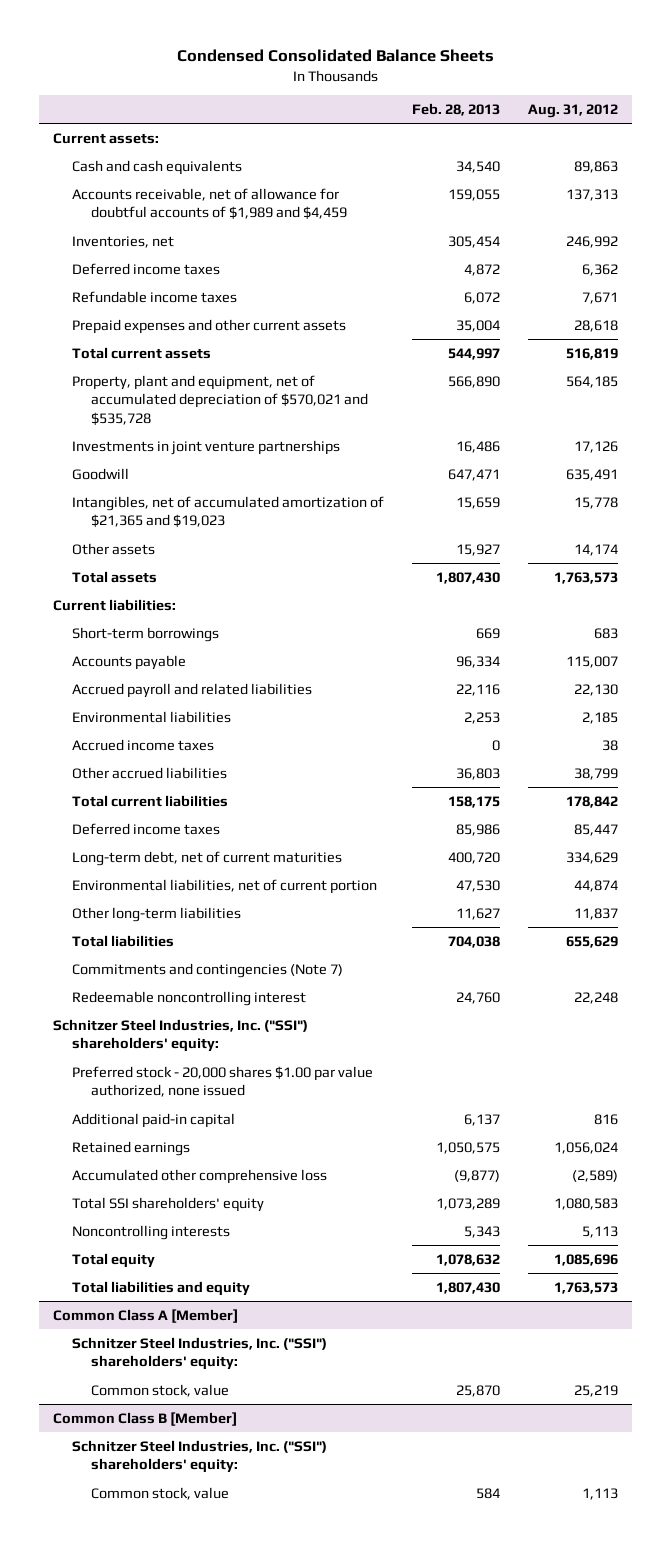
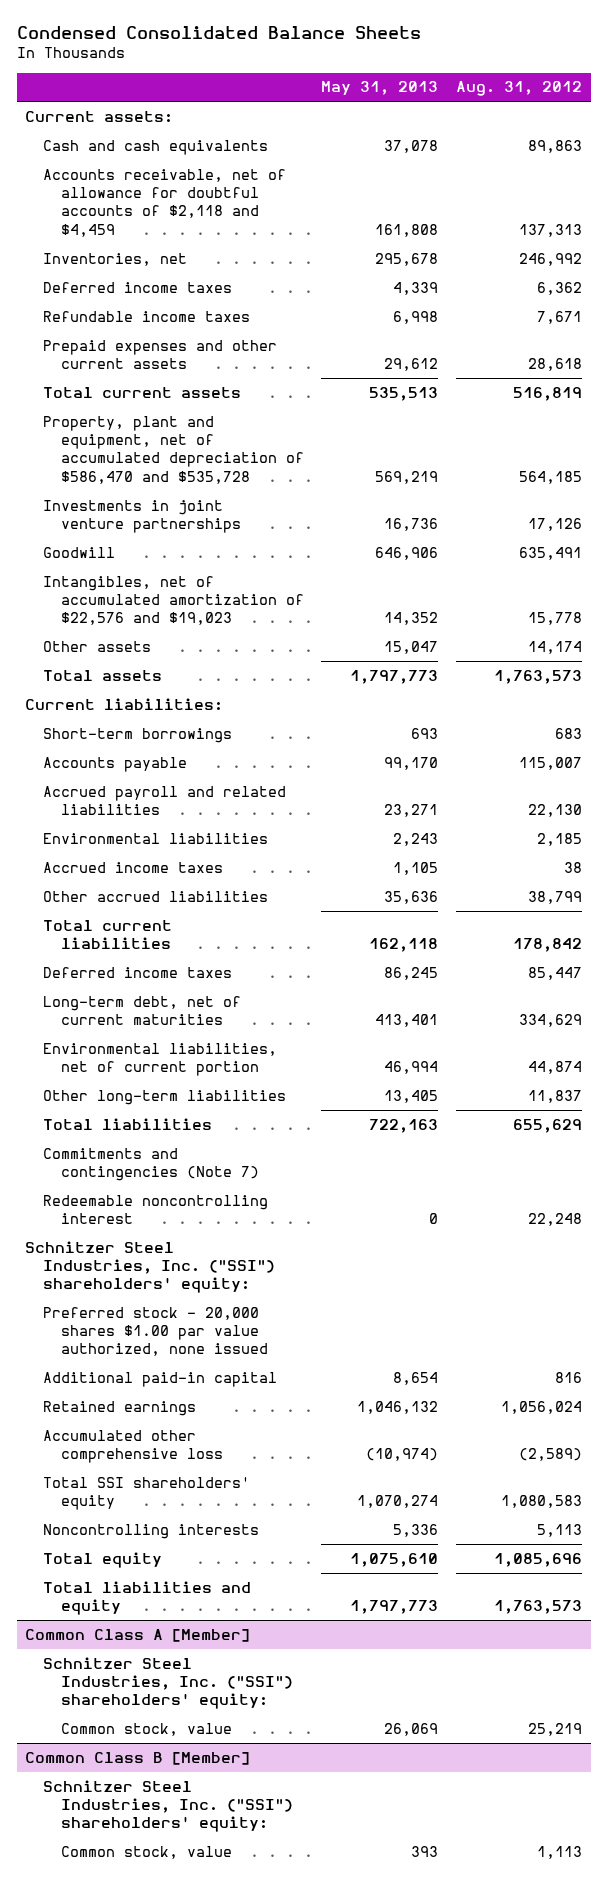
- | Feb. 28, 2013 | Aug. 31, 2012
+ | May 31, 2013 | Aug. 31, 2012
- Accounts receivable, net of allowance for doubtful accounts of $1,989 and $4,459 | 159,055 | 137,313
+ Accounts receivable, net of allowance for doubtful accounts of $2,118 and $4,459 | 161,808 | 137,313
- Property, plant and equipment, net of accumulated depreciation of $570,021 and $535,728 | 566,890 | 564,185
+ Property, plant and equipment, net of accumulated depreciation of $586,470 and $535,728 | 569,219 | 564,185
- Intangibles, net of accumulated amortization of $21,365 and $19,023 | 15,659 | 15,778
+ Intangibles, net of accumulated amortization of $22,576 and $19,023 | 14,352 | 15,778

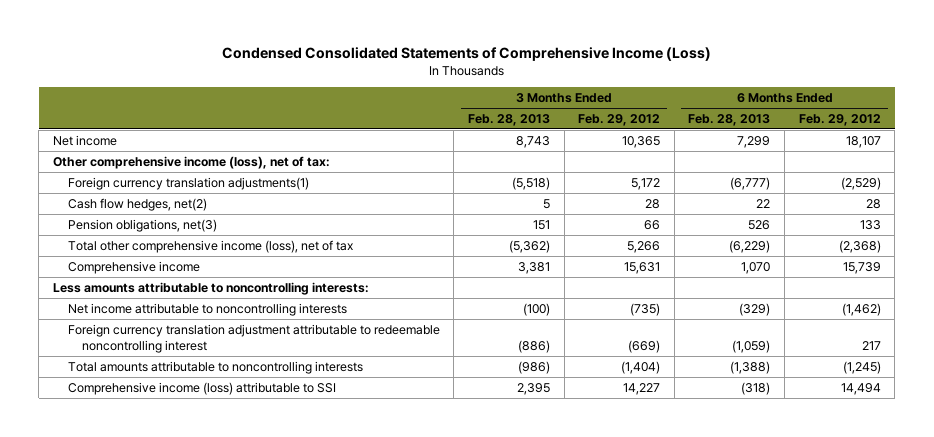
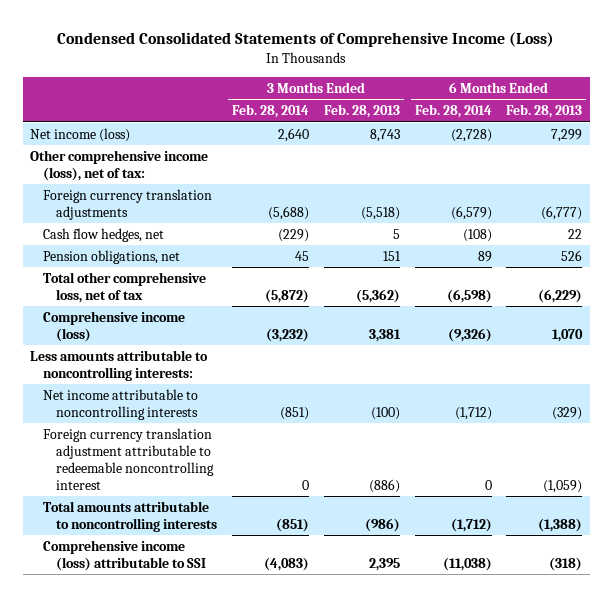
- | 3 Months Ended Feb. 28, 2013 | 3 Months Ended Feb. 29, 2012 | 6 Months Ended Feb. 28, 2013 | 6 Months Ended Feb. 29, 2012
+ | 3 Months Ended Feb. 28, 2014 | 3 Months Ended Feb. 28, 2013 | 6 Months Ended Feb. 28, 2014 | 6 Months Ended Feb. 28, 2013
- Net income | 8,743 | 10,365 | 7,299 | 18,107
+ Net income (loss) | 2,640 | 8,743 | (2,728) | 7,299
- Foreign currency translation adjustments(1) | (5,518) | 5,172 | (6,777) | (2,529)
- Cash flow hedges, net(2) | 5 | 28 | 22 | 28
- Pension obligations, net(3) | 151 | 66 | 526 | 133
- Total other comprehensive income (loss), net of tax | (5,362) | 5,266 | (6,229) | (2,368)
- Comprehensive income | 3,381 | 15,631 | 1,070 | 15,739
+ Foreign currency translation adjustments | (5,688) | (5,518) | (6,579) | (6,777)
+ Cash flow hedges, net | (229) | 5 | (108) | 22
+ Pension obligations, net | 45 | 151 | 89 | 526
+ Total other comprehensive loss, net of tax | (5,872) | (5,362) | (6,598) | (6,229)
+ Comprehensive income (loss) | (3,232) | 3,381 | (9,326) | 1,070

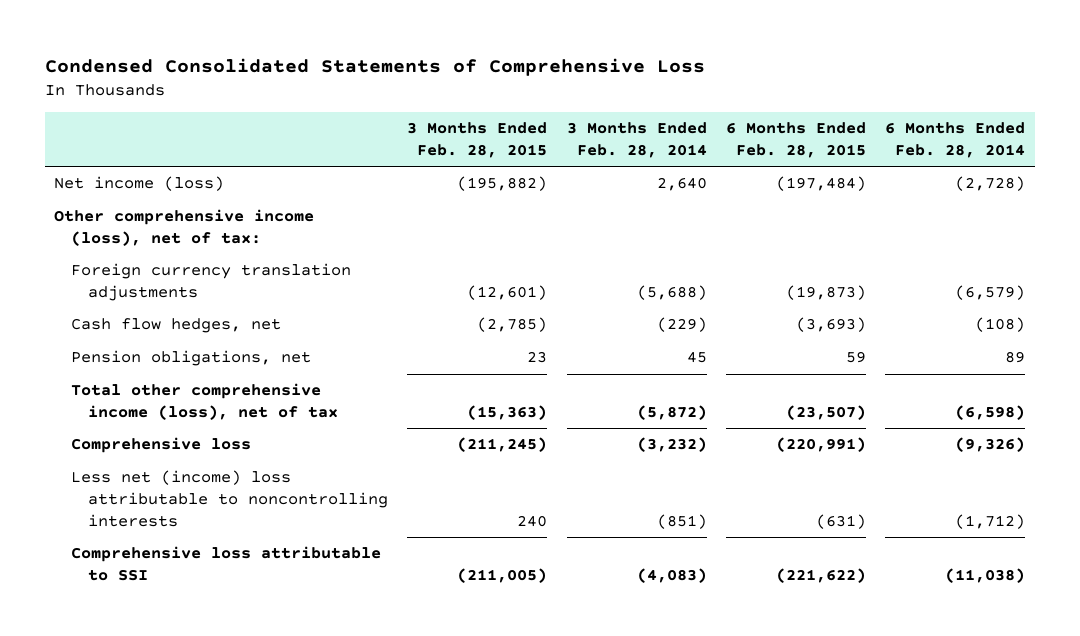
- Condensed Consolidated Statements of Comprehensive Income (Loss)
+ Condensed Consolidated Statements of Comprehensive Loss
- | 3 Months Ended Feb. 28, 2014 | 3 Months Ended Feb. 28, 2013 | 6 Months Ended Feb. 28, 2014 | 6 Months Ended Feb. 28, 2013
+ | 3 Months Ended Feb. 28, 2015 | 3 Months Ended Feb. 28, 2014 | 6 Months Ended Feb. 28, 2015 | 6 Months Ended Feb. 28, 2014
- Total other comprehensive loss, net of tax | (5,872) | (5,362) | (6,598) | (6,229)
- Comprehensive income (loss) | (3,232) | 3,381 | (9,326) | 1,070
- Less amounts attributable to noncontrolling interests:
- Net income attributable to noncontrolling interests | (851) | (100) | (1,712) | (329)
- Foreign currency translation adjustment attributable to redeemable noncontrolling interest | 0 | (886) | 0 | (1,059)
- Total amounts attributable to noncontrolling interests | (851) | (986) | (1,712) | (1,388)
- Comprehensive income (loss) attributable to SSI | (4,083) | 2,395 | (11,038) | (318)
+ Total other comprehensive income (loss), net of tax | (15,363) | (5,872) | (23,507) | (6,598)
+ Comprehensive loss | (211,245) | (3,232) | (220,991) | (9,326)
+ Less net (income) loss attributable to noncontrolling interests | 240 | (851) | (631) | (1,712)
+ Comprehensive loss attributable to SSI | (211,005) | (4,083) | (221,622) | (11,038)

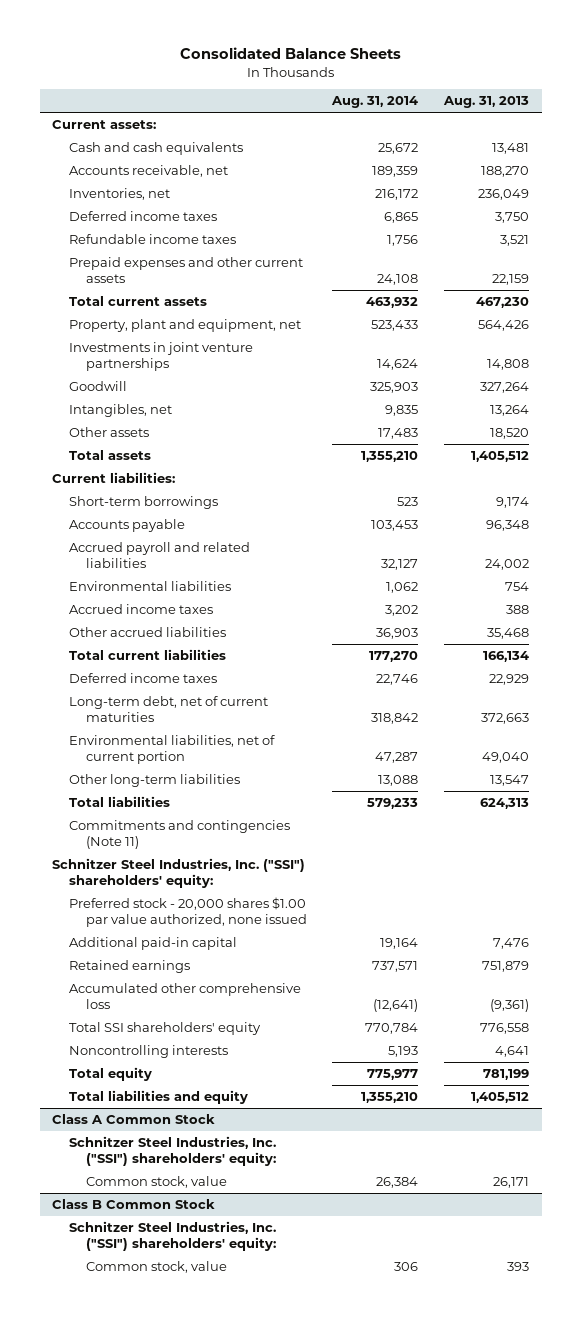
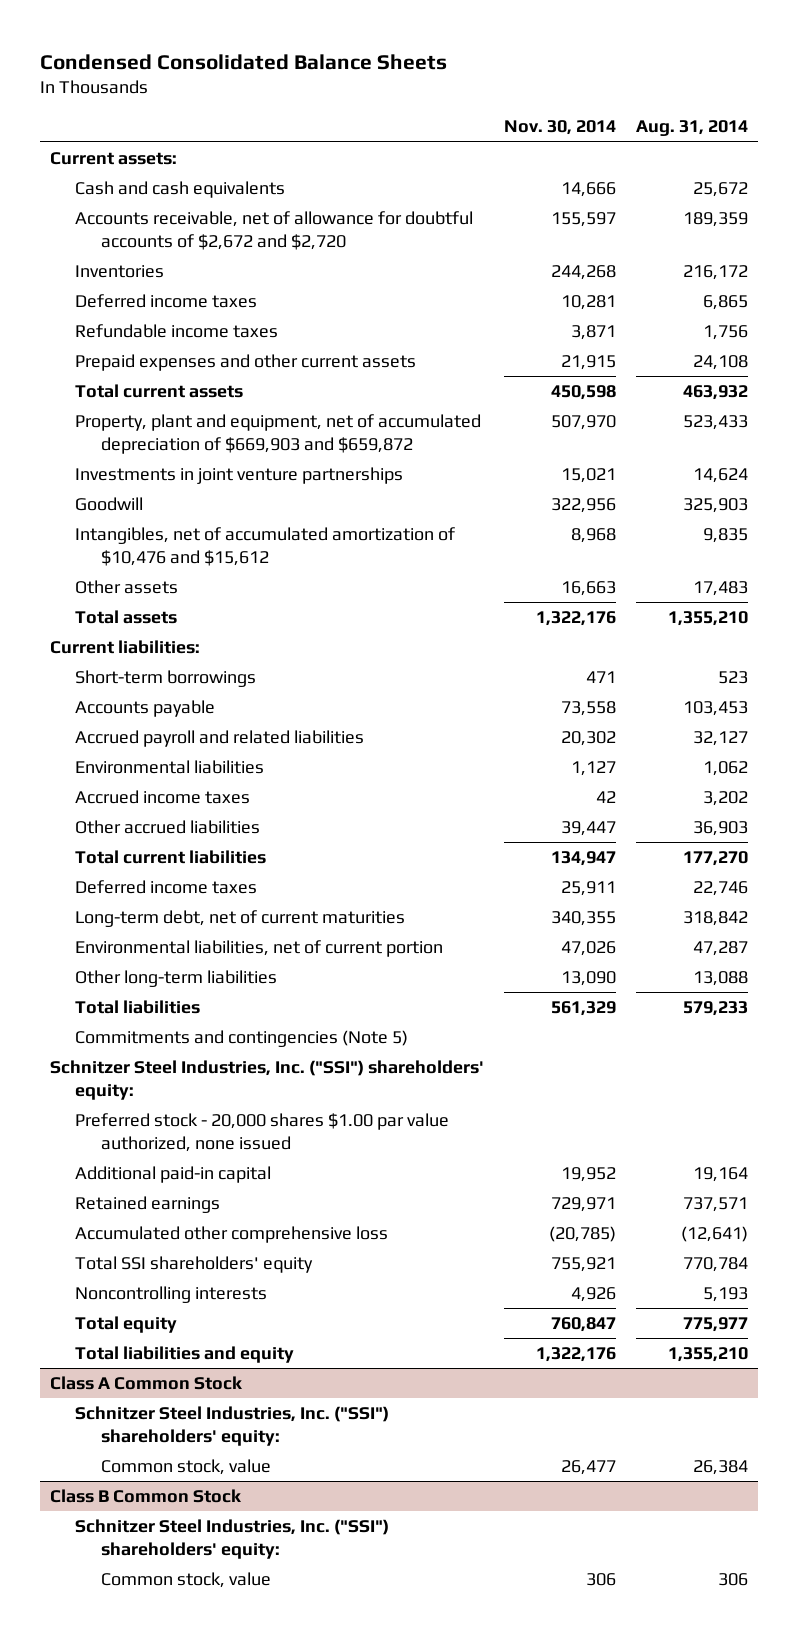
- Consolidated Balance Sheets
+ Condensed Consolidated Balance Sheets
- | Aug. 31, 2014 | Aug. 31, 2013
+ | Nov. 30, 2014 | Aug. 31, 2014
- Accounts receivable, net | 189,359 | 188,270
- Inventories, net | 216,172 | 236,049
+ Accounts receivable, net of allowance for doubtful accounts of $2,672 and $2,720 | 155,597 | 189,359
+ Inventories | 244,268 | 216,172
- Property, plant and equipment, net | 523,433 | 564,426
+ Property, plant and equipment, net of accumulated depreciation of $669,903 and $659,872 | 507,970 | 523,433
- Intangibles, net | 9,835 | 13,264
+ Intangibles, net of accumulated amortization of $10,476 and $15,612 | 8,968 | 9,835
- Commitments and contingencies (Note 11)
+ Commitments and contingencies (Note 5)

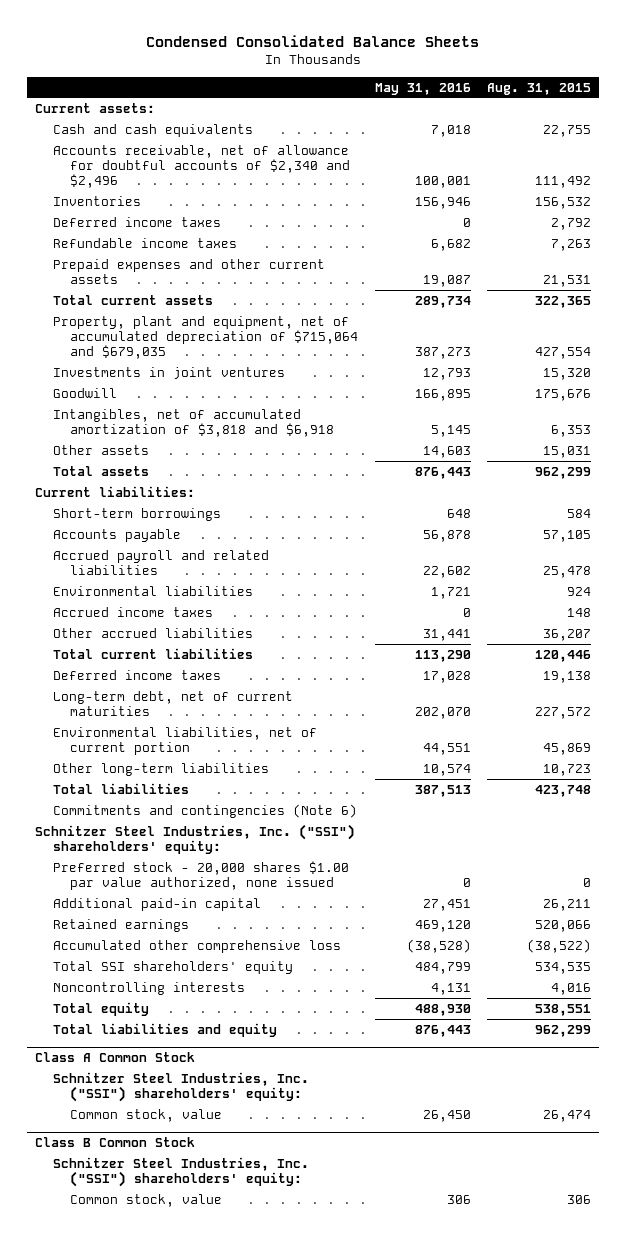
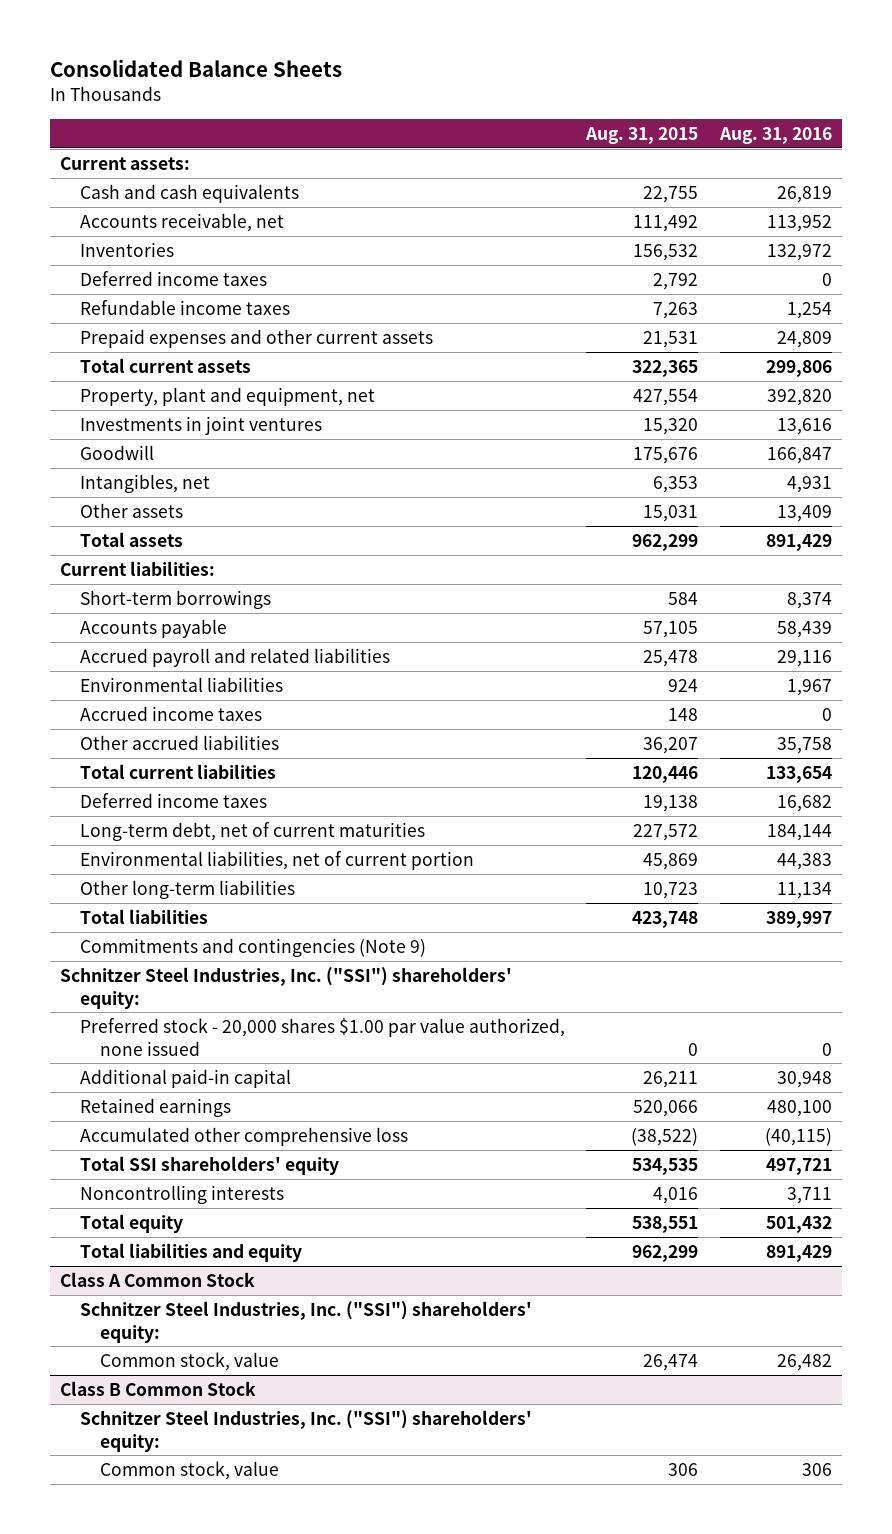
- Condensed Consolidated Balance Sheets
+ Consolidated Balance Sheets
- | May 31, 2016 | Aug. 31, 2015
+ | Aug. 31, 2015 | Aug. 31, 2016
- Accounts receivable, net of allowance for doubtful accounts of $2,340 and $2,496 | 100,001 | 111,492
+ Accounts receivable, net | 111,492 | 113,952
- Property, plant and equipment, net of accumulated depreciation of $715,064 and $679,035 | 387,273 | 427,554
+ Property, plant and equipment, net | 427,554 | 392,820
- Intangibles, net of accumulated amortization of $3,818 and $6,918 | 5,145 | 6,353
+ Intangibles, net | 6,353 | 4,931
- Commitments and contingencies (Note 6)
+ Commitments and contingencies (Note 9)

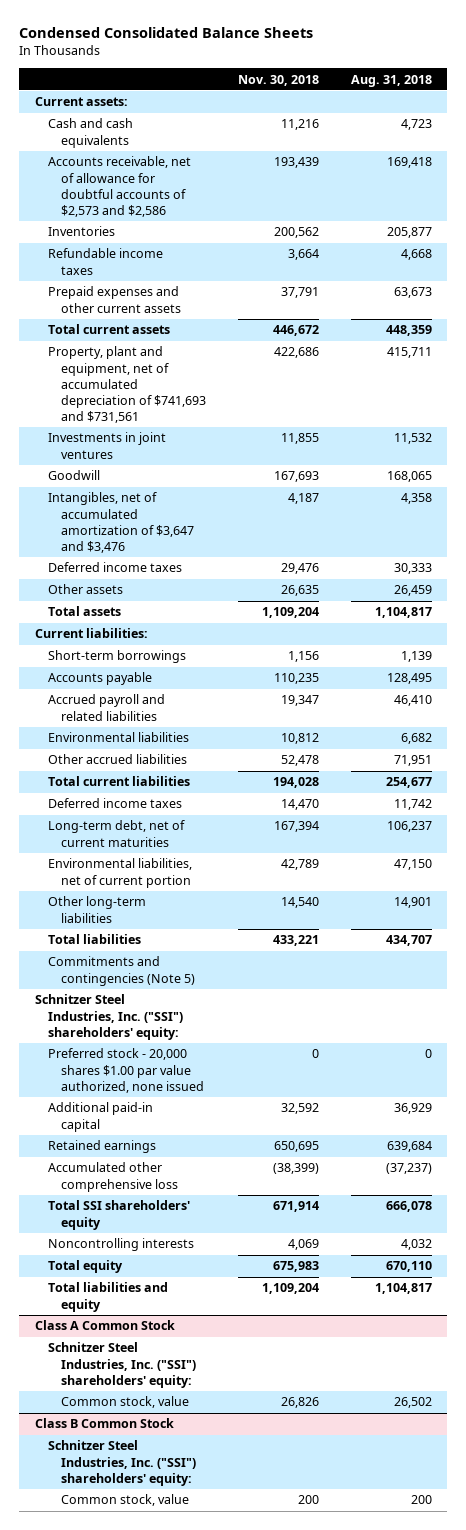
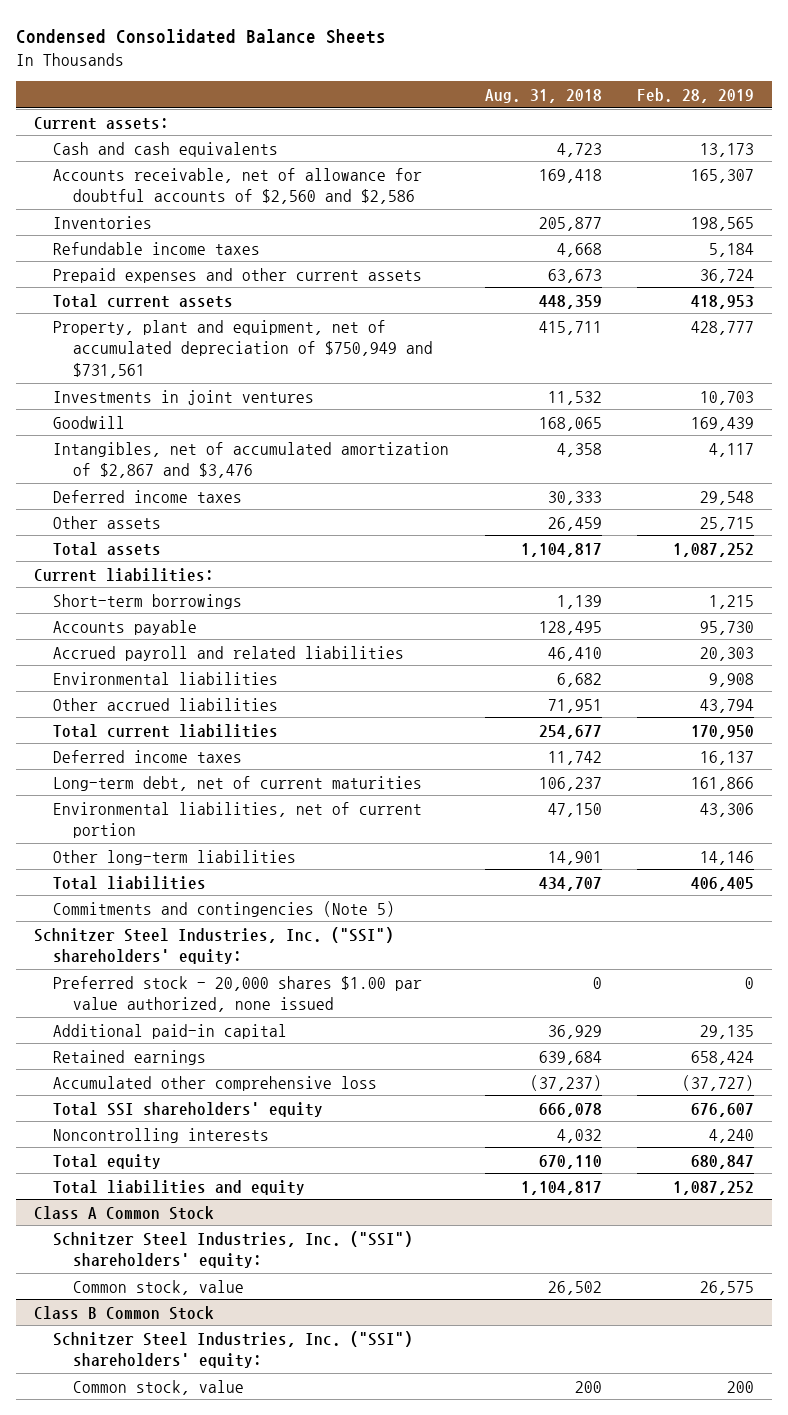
- | Nov. 30, 2018 | Aug. 31, 2018
+ | Aug. 31, 2018 | Feb. 28, 2019
- Accounts receivable, net of allowance for doubtful accounts of $2,573 and $2,586 | 193,439 | 169,418
+ Accounts receivable, net of allowance for doubtful accounts of $2,560 and $2,586 | 169,418 | 165,307
- Property, plant and equipment, net of accumulated depreciation of $741,693 and $731,561 | 422,686 | 415,711
+ Property, plant and equipment, net of accumulated depreciation of $750,949 and $731,561 | 415,711 | 428,777
- Intangibles, net of accumulated amortization of $3,647 and $3,476 | 4,187 | 4,358
+ Intangibles, net of accumulated amortization of $2,867 and $3,476 | 4,358 | 4,117

